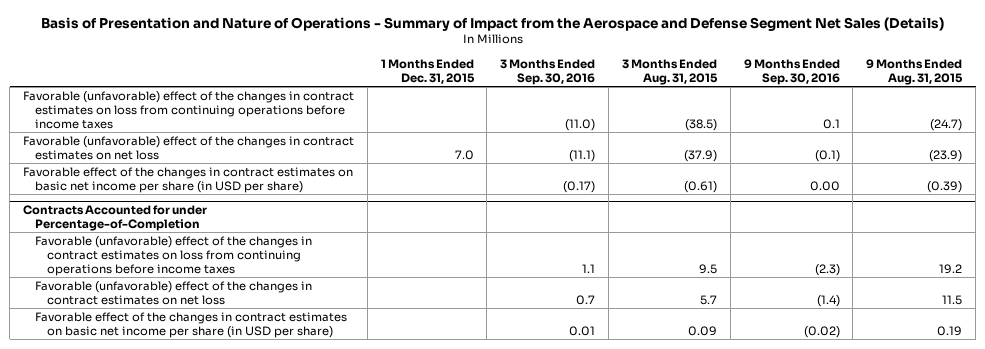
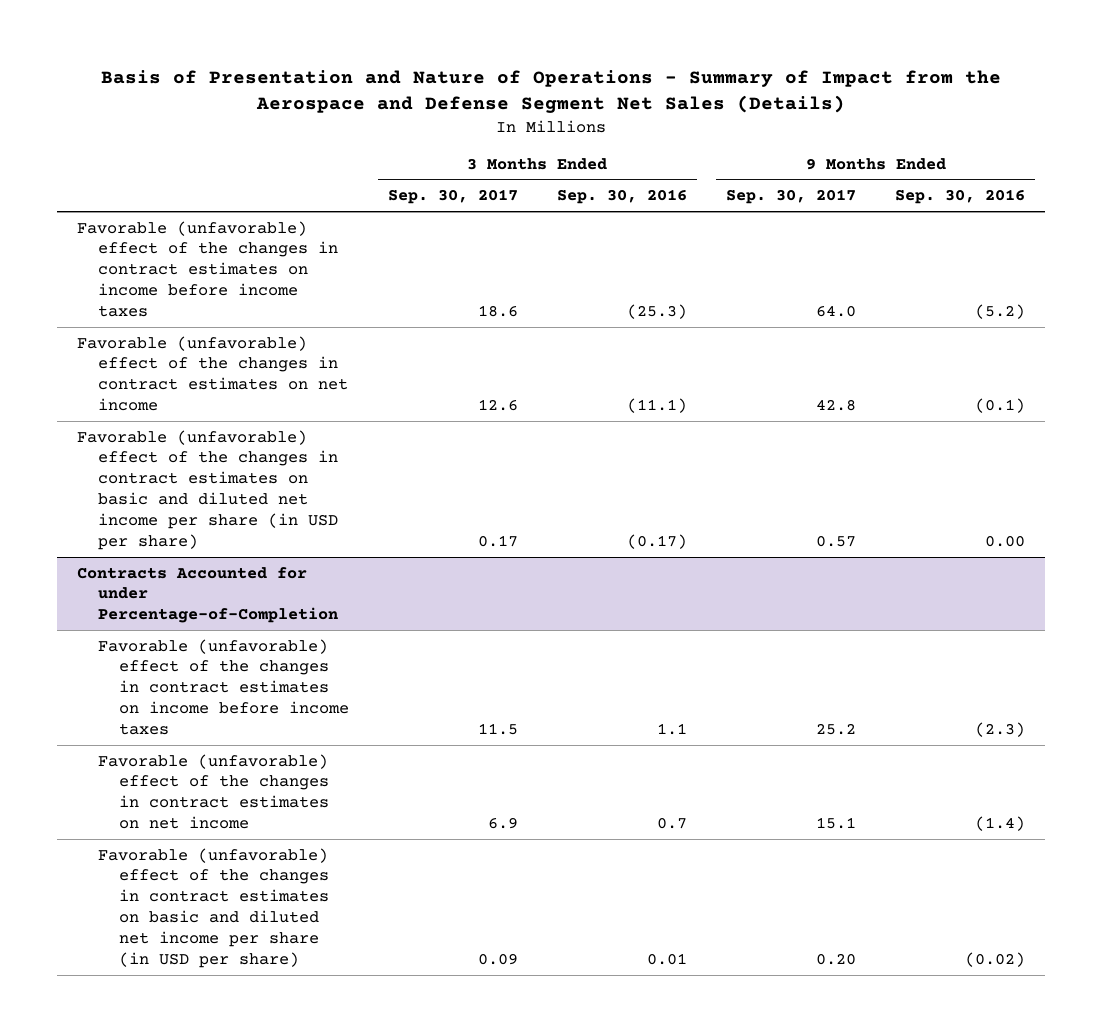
- | 1 Months Ended Dec. 31, 2015 | 3 Months Ended Sep. 30, 2016 | 3 Months Ended Aug. 31, 2015 | 9 Months Ended Sep. 30, 2016 | 9 Months Ended Aug. 31, 2015
+ | 3 Months Ended Sep. 30, 2017 | 3 Months Ended Sep. 30, 2016 | 9 Months Ended Sep. 30, 2017 | 9 Months Ended Sep. 30, 2016
- Favorable (unfavorable) effect of the changes in contract estimates on loss from continuing operations before income taxes | | (11.0) | (38.5) | 0.1 | (24.7)
- Favorable (unfavorable) effect of the changes in contract estimates on net loss | 7.0 | (11.1) | (37.9) | (0.1) | (23.9)
- Favorable effect of the changes in contract estimates on basic net income per share (in USD per share) | | (0.17) | (0.61) | 0.00 | (0.39)
+ Favorable (unfavorable) effect of the changes in contract estimates on income before income taxes | 18.6 | (25.3) | 64.0 | (5.2)
+ Favorable (unfavorable) effect of the changes in contract estimates on net income | 12.6 | (11.1) | 42.8 | (0.1)
+ Favorable (unfavorable) effect of the changes in contract estimates on basic and diluted net income per share (in USD per share) | 0.17 | (0.17) | 0.57 | 0.00
@ Contracts Accounted for under Percentage-of-Completion
- Favorable (unfavorable) effect of the changes in contract estimates on loss from continuing operations before income taxes | | 1.1 | 9.5 | (2.3) | 19.2
- Favorable (unfavorable) effect of the changes in contract estimates on net loss | | 0.7 | 5.7 | (1.4) | 11.5
- Favorable effect of the changes in contract estimates on basic net income per share (in USD per share) | | 0.01 | 0.09 | (0.02) | 0.19
+ Favorable (unfavorable) effect of the changes in contract estimates on income before income taxes | 11.5 | 1.1 | 25.2 | (2.3)
+ Favorable (unfavorable) effect of the changes in contract estimates on net income | 6.9 | 0.7 | 15.1 | (1.4)
+ Favorable (unfavorable) effect of the changes in contract estimates on basic and diluted net income per share (in USD per share) | 0.09 | 0.01 | 0.20 | (0.02)

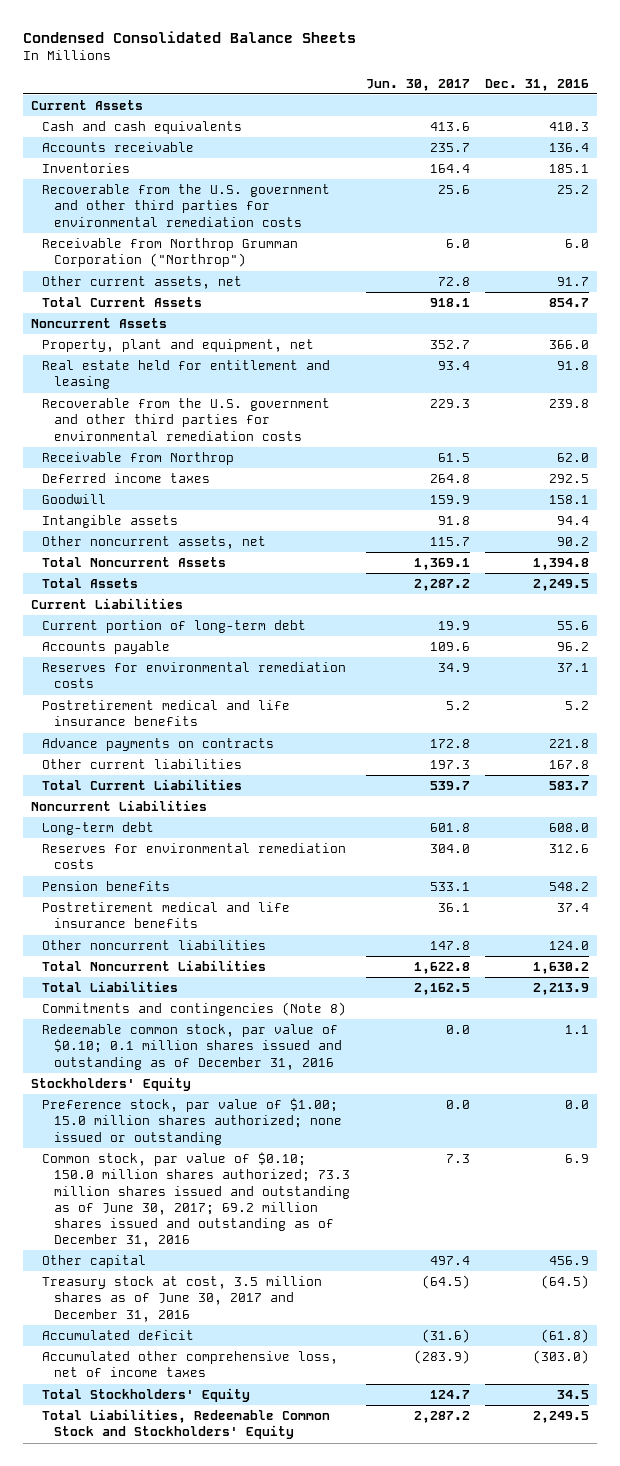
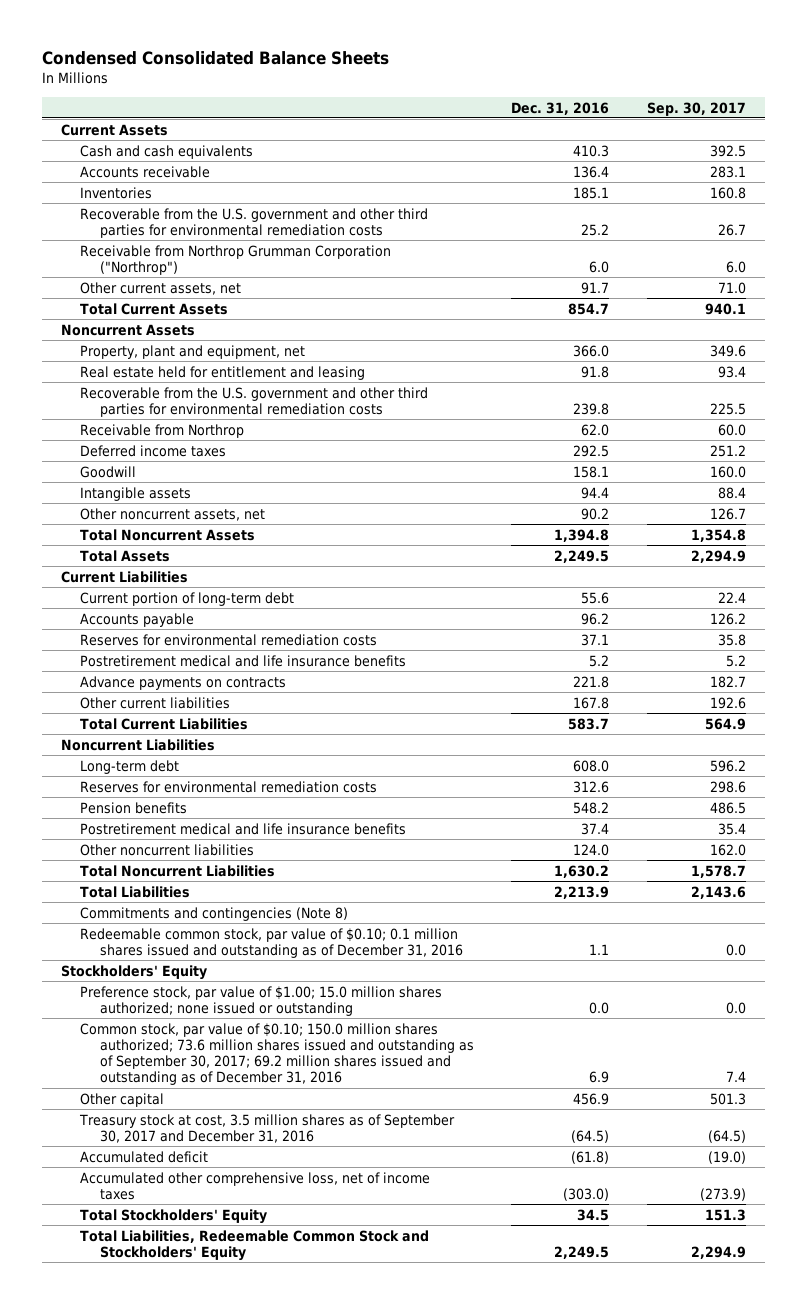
- | Jun. 30, 2017 | Dec. 31, 2016
+ | Dec. 31, 2016 | Sep. 30, 2017
- Common stock, par value of $0.10; 150.0 million shares authorized; 73.3 million shares issued and outstanding as of June 30, 2017; 69.2 million shares issued and outstanding as of December 31, 2016 | 7.3 | 6.9
+ Common stock, par value of $0.10; 150.0 million shares authorized; 73.6 million shares issued and outstanding as of September 30, 2017; 69.2 million shares issued and outstanding as of December 31, 2016 | 6.9 | 7.4
- Treasury stock at cost, 3.5 million shares as of June 30, 2017 and December 31, 2016 | (64.5) | (64.5)
+ Treasury stock at cost, 3.5 million shares as of September 30, 2017 and December 31, 2016 | (64.5) | (64.5)

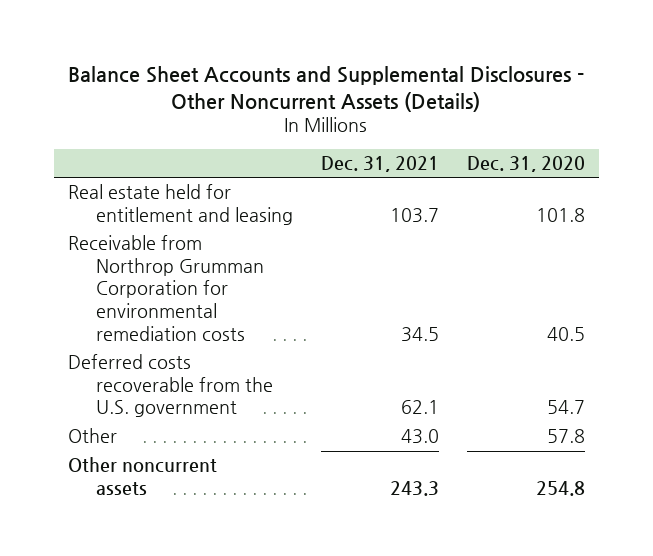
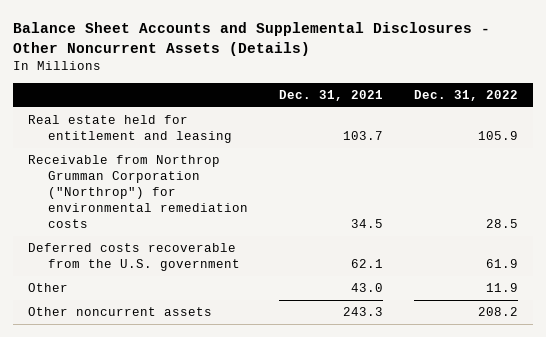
- | Dec. 31, 2021 | Dec. 31, 2020
+ | Dec. 31, 2021 | Dec. 31, 2022
- Receivable from Northrop Grumman Corporation for environmental remediation costs | 34.5 | 40.5
+ Receivable from Northrop Grumman Corporation ("Northrop") for environmental remediation costs | 34.5 | 28.5

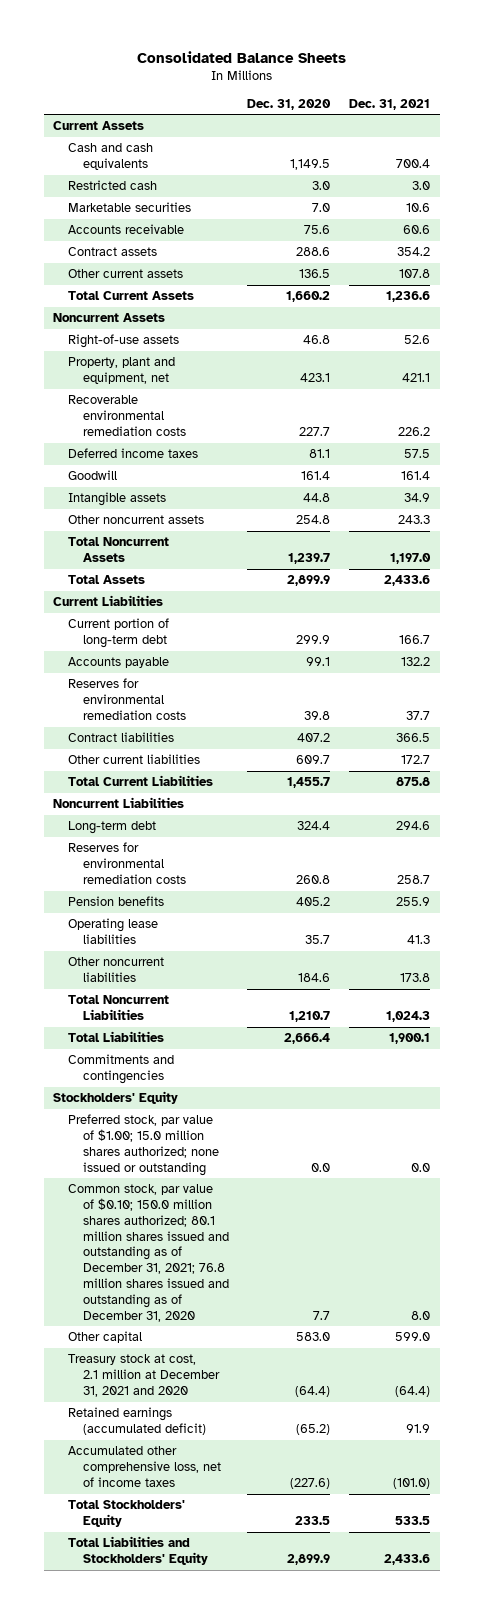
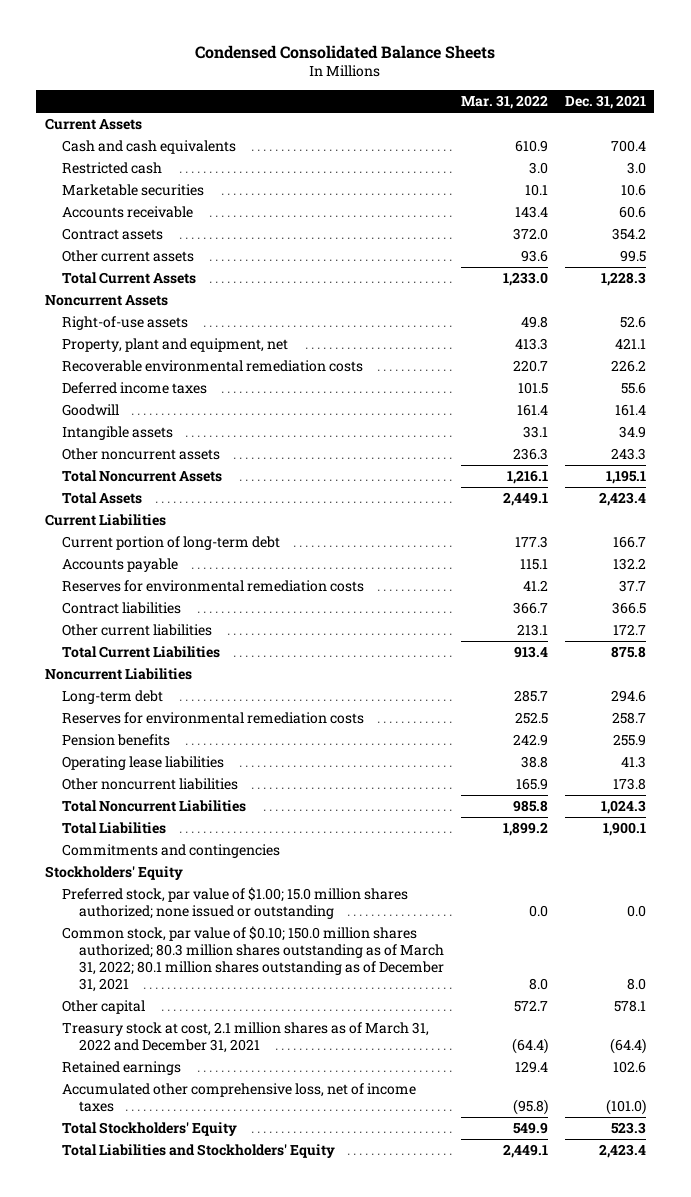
- Consolidated Balance Sheets
+ Condensed Consolidated Balance Sheets
- | Dec. 31, 2020 | Dec. 31, 2021
+ | Mar. 31, 2022 | Dec. 31, 2021
- Other current assets | 136.5 | 107.8
- Total Current Assets | 1,660.2 | 1,236.6
+ Other current assets | 93.6 | 99.5
+ Total Current Assets | 1,233.0 | 1,228.3
- Deferred income taxes | 81.1 | 57.5
+ Deferred income taxes | 101.5 | 55.6
- Total Noncurrent Assets | 1,239.7 | 1,197.0
- Total Assets | 2,899.9 | 2,433.6
+ Total Noncurrent Assets | 1,216.1 | 1,195.1
+ Total Assets | 2,449.1 | 2,423.4
- Common stock, par value of $0.10; 150.0 million shares authorized; 80.1 million shares issued and outstanding as of December 31, 2021; 76.8 million shares issued and outstanding as of December 31, 2020 | 7.7 | 8.0
- Other capital | 583.0 | 599.0
- Treasury stock at cost, 2.1 million at December 31, 2021 and 2020 | (64.4) | (64.4)
- Retained earnings (accumulated deficit) | (65.2) | 91.9
+ Common stock, par value of $0.10; 150.0 million shares authorized; 80.3 million shares outstanding as of March 31, 2022; 80.1 million shares outstanding as of December 31, 2021 | 8.0 | 8.0
+ Other capital | 572.7 | 578.1
+ Treasury stock at cost, 2.1 million shares as of March 31, 2022 and December 31, 2021 | (64.4) | (64.4)
+ Retained earnings | 129.4 | 102.6
- Total Stockholders' Equity | 233.5 | 533.5
- Total Liabilities and Stockholders' Equity | 2,899.9 | 2,433.6
+ Total Stockholders' Equity | 549.9 | 523.3
+ Total Liabilities and Stockholders' Equity | 2,449.1 | 2,423.4

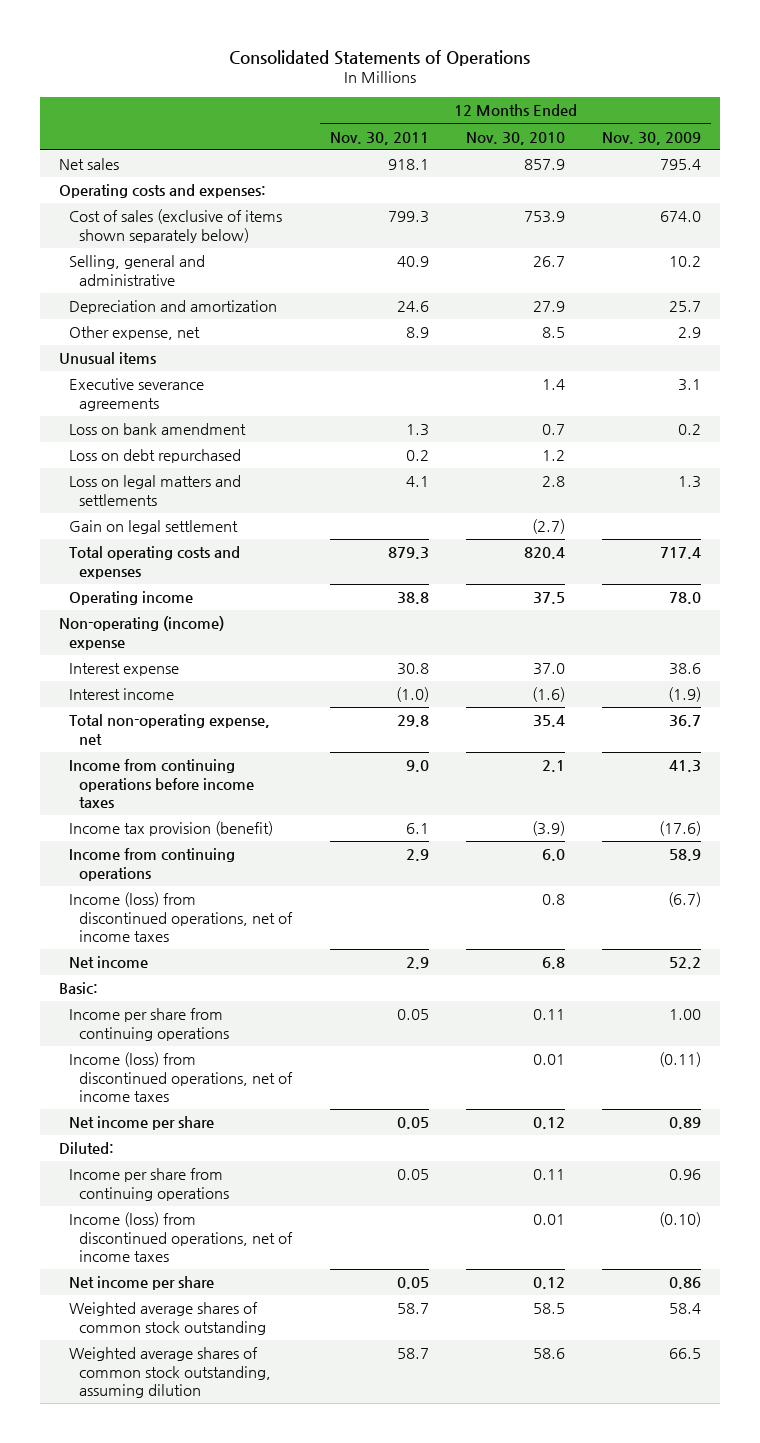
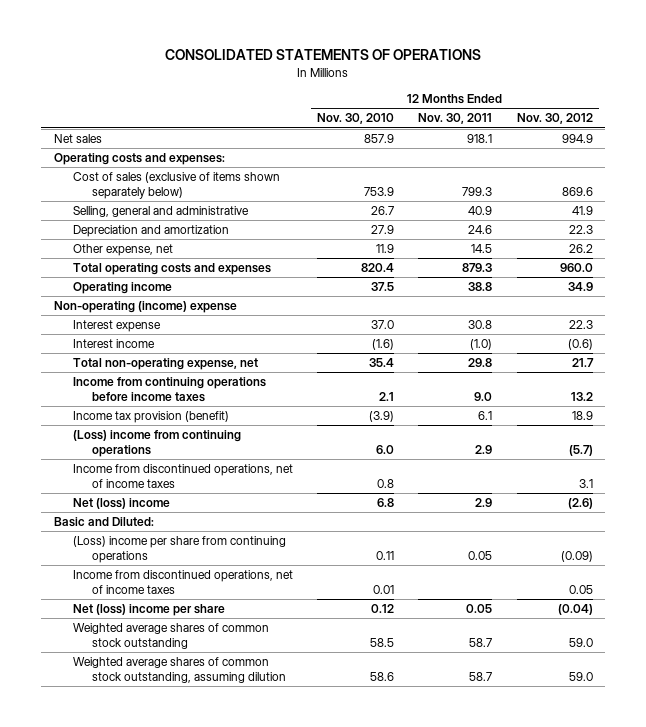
- Consolidated Statements of Operations
+ CONSOLIDATED STATEMENTS OF OPERATIONS
- | 12 Months Ended Nov. 30, 2011 | 12 Months Ended Nov. 30, 2010 | 12 Months Ended Nov. 30, 2009
+ | 12 Months Ended Nov. 30, 2010 | 12 Months Ended Nov. 30, 2011 | 12 Months Ended Nov. 30, 2012
- Other expense, net | 8.9 | 8.5 | 2.9
- Unusual items
- Executive severance agreements | | 1.4 | 3.1
- Loss on bank amendment | 1.3 | 0.7 | 0.2
- Loss on debt repurchased | 0.2 | 1.2 |
- Loss on legal matters and settlements | 4.1 | 2.8 | 1.3
- Gain on legal settlement | | (2.7) |
+ Other expense, net | 11.9 | 14.5 | 26.2
- Income from continuing operations | 2.9 | 6.0 | 58.9
- Income (loss) from discontinued operations, net of income taxes | | 0.8 | (6.7)
- Net income | 2.9 | 6.8 | 52.2
- Basic:
- Income per share from continuing operations | 0.05 | 0.11 | 1.00
- Income (loss) from discontinued operations, net of income taxes | | 0.01 | (0.11)
- Net income per share | 0.05 | 0.12 | 0.89
- Diluted:
- Income per share from continuing operations | 0.05 | 0.11 | 0.96
- Income (loss) from discontinued operations, net of income taxes | | 0.01 | (0.10)
- Net income per share | 0.05 | 0.12 | 0.86
+ (Loss) income from continuing operations | 6.0 | 2.9 | (5.7)
+ Income from discontinued operations, net of income taxes | 0.8 | | 3.1
+ Net (loss) income | 6.8 | 2.9 | (2.6)
+ Basic and Diluted:
+ (Loss) income per share from continuing operations | 0.11 | 0.05 | (0.09)
+ Income from discontinued operations, net of income taxes | 0.01 | | 0.05
+ Net (loss) income per share | 0.12 | 0.05 | (0.04)

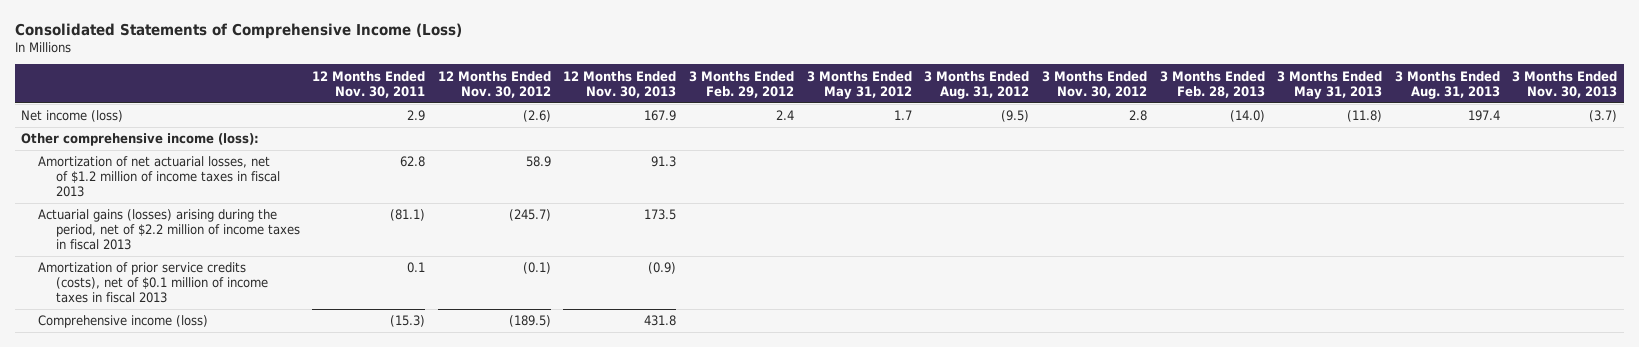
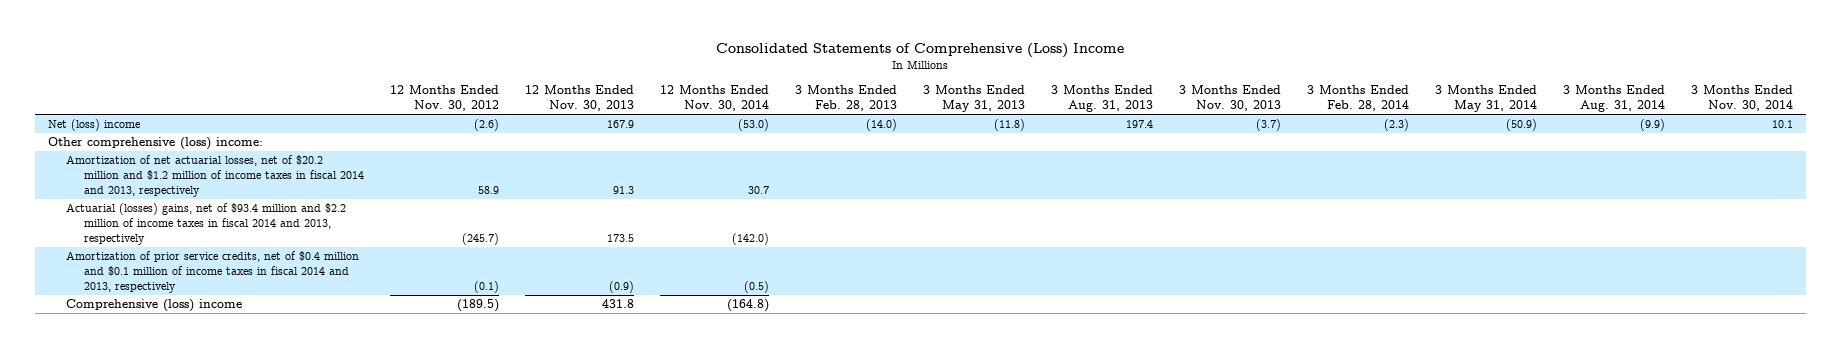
- Consolidated Statements of Comprehensive Income (Loss)
+ Consolidated Statements of Comprehensive (Loss) Income
- | 12 Months Ended Nov. 30, 2011 | 12 Months Ended Nov. 30, 2012 | 12 Months Ended Nov. 30, 2013 | 3 Months Ended Feb. 29, 2012 | 3 Months Ended May 31, 2012 | 3 Months Ended Aug. 31, 2012 | 3 Months Ended Nov. 30, 2012 | 3 Months Ended Feb. 28, 2013 | 3 Months Ended May 31, 2013 | 3 Months Ended Aug. 31, 2013 | 3 Months Ended Nov. 30, 2013
+ | 12 Months Ended Nov. 30, 2012 | 12 Months Ended Nov. 30, 2013 | 12 Months Ended Nov. 30, 2014 | 3 Months Ended Feb. 28, 2013 | 3 Months Ended May 31, 2013 | 3 Months Ended Aug. 31, 2013 | 3 Months Ended Nov. 30, 2013 | 3 Months Ended Feb. 28, 2014 | 3 Months Ended May 31, 2014 | 3 Months Ended Aug. 31, 2014 | 3 Months Ended Nov. 30, 2014
- Net income (loss) | 2.9 | (2.6) | 167.9 | 2.4 | 1.7 | (9.5) | 2.8 | (14.0) | (11.8) | 197.4 | (3.7)
- Other comprehensive income (loss):
- Amortization of net actuarial losses, net of $1.2 million of income taxes in fiscal 2013 | 62.8 | 58.9 | 91.3 | | | | | | | |
- Actuarial gains (losses) arising during the period, net of $2.2 million of income taxes in fiscal 2013 | (81.1) | (245.7) | 173.5 | | | | | | | |
- Amortization of prior service credits (costs), net of $0.1 million of income taxes in fiscal 2013 | 0.1 | (0.1) | (0.9) | | | | | | | |
- Comprehensive income (loss) | (15.3) | (189.5) | 431.8 | | | | | | | |
+ Net (loss) income | (2.6) | 167.9 | (53.0) | (14.0) | (11.8) | 197.4 | (3.7) | (2.3) | (50.9) | (9.9) | 10.1
+ Other comprehensive (loss) income:
+ Amortization of net actuarial losses, net of $20.2 million and $1.2 million of income taxes in fiscal 2014 and 2013, respectively | 58.9 | 91.3 | 30.7 | | | | | | | |
+ Actuarial (losses) gains, net of $93.4 million and $2.2 million of income taxes in fiscal 2014 and 2013, respectively | (245.7) | 173.5 | (142.0) | | | | | | | |
+ Amortization of prior service credits, net of $0.4 million and $0.1 million of income taxes in fiscal 2014 and 2013, respectively | (0.1) | (0.9) | (0.5) | | | | | | | |
+ Comprehensive (loss) income | (189.5) | 431.8 | (164.8) | | | | | | | |

